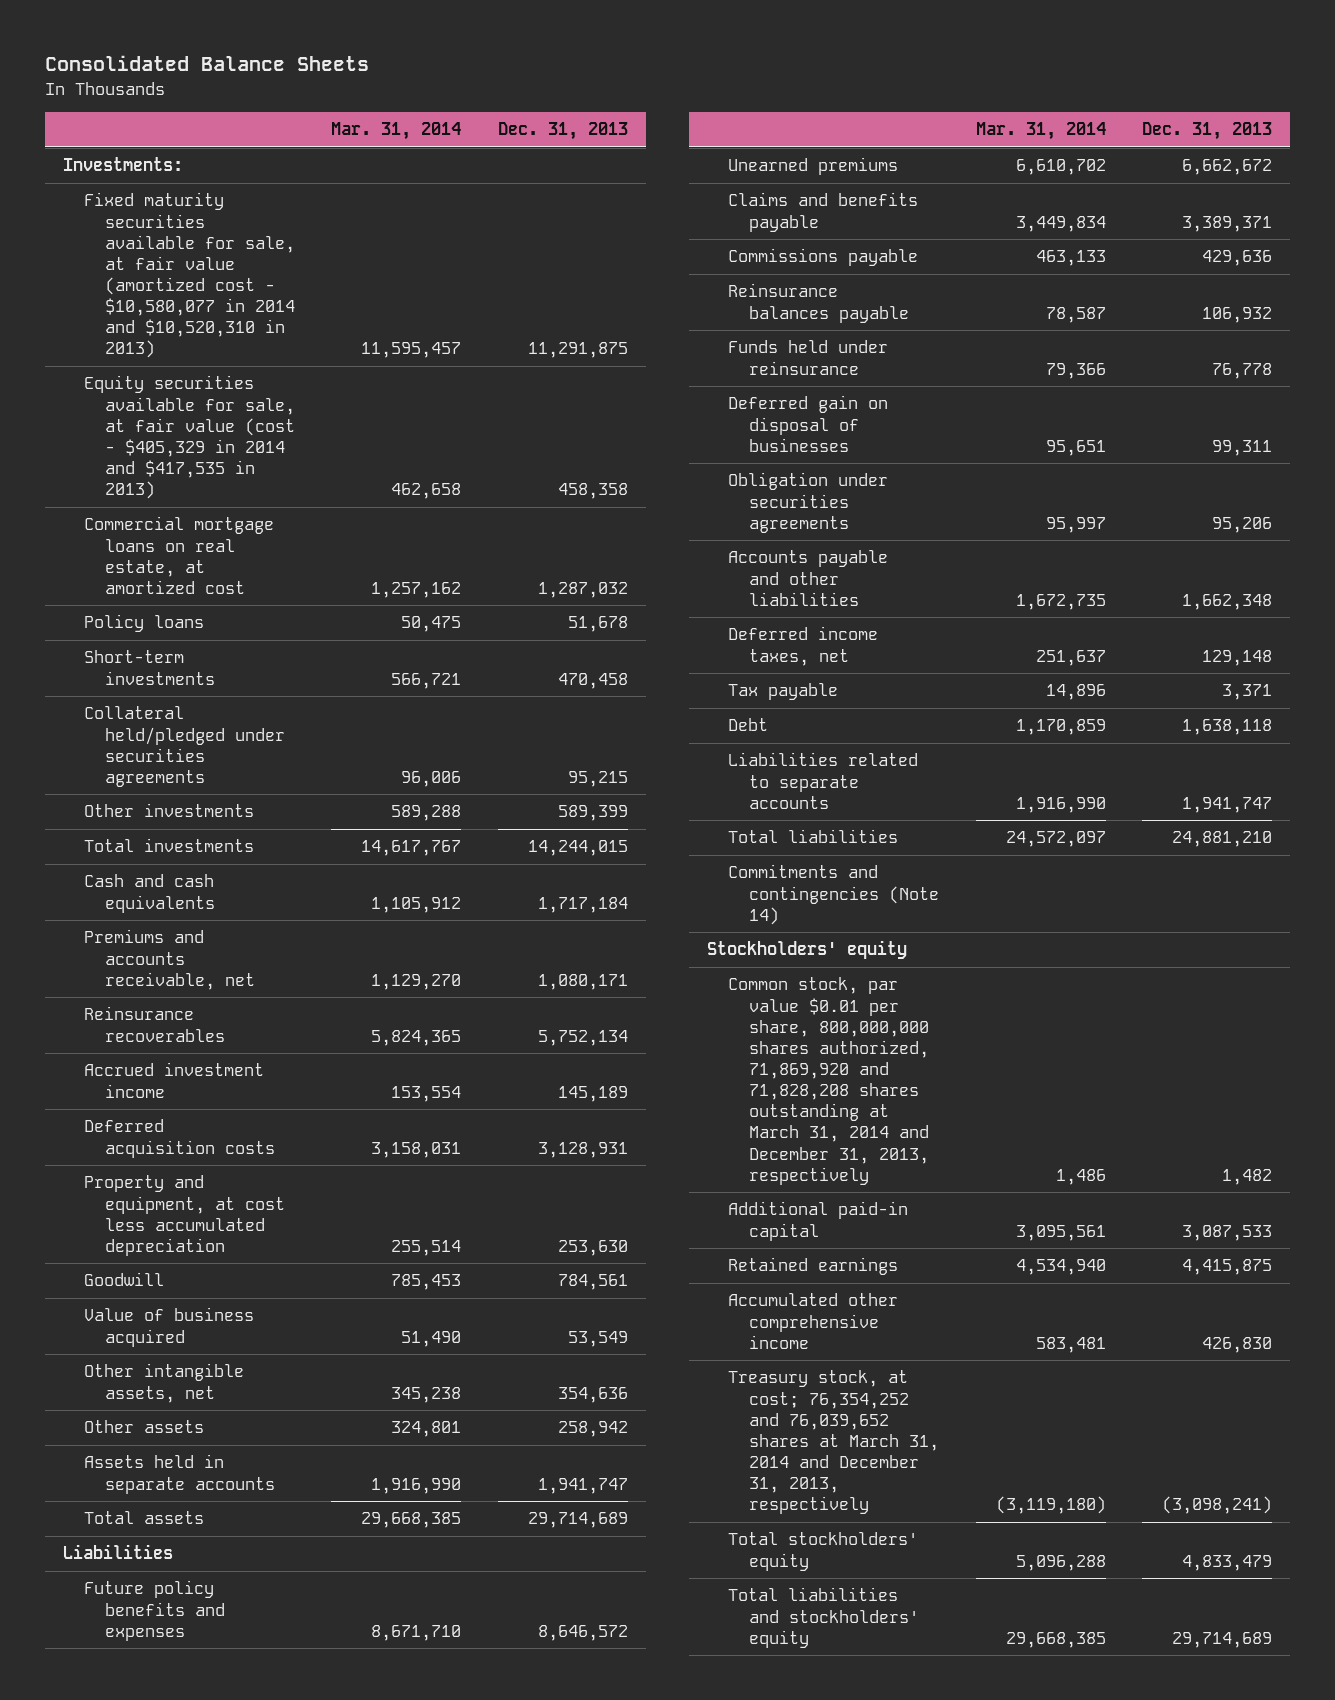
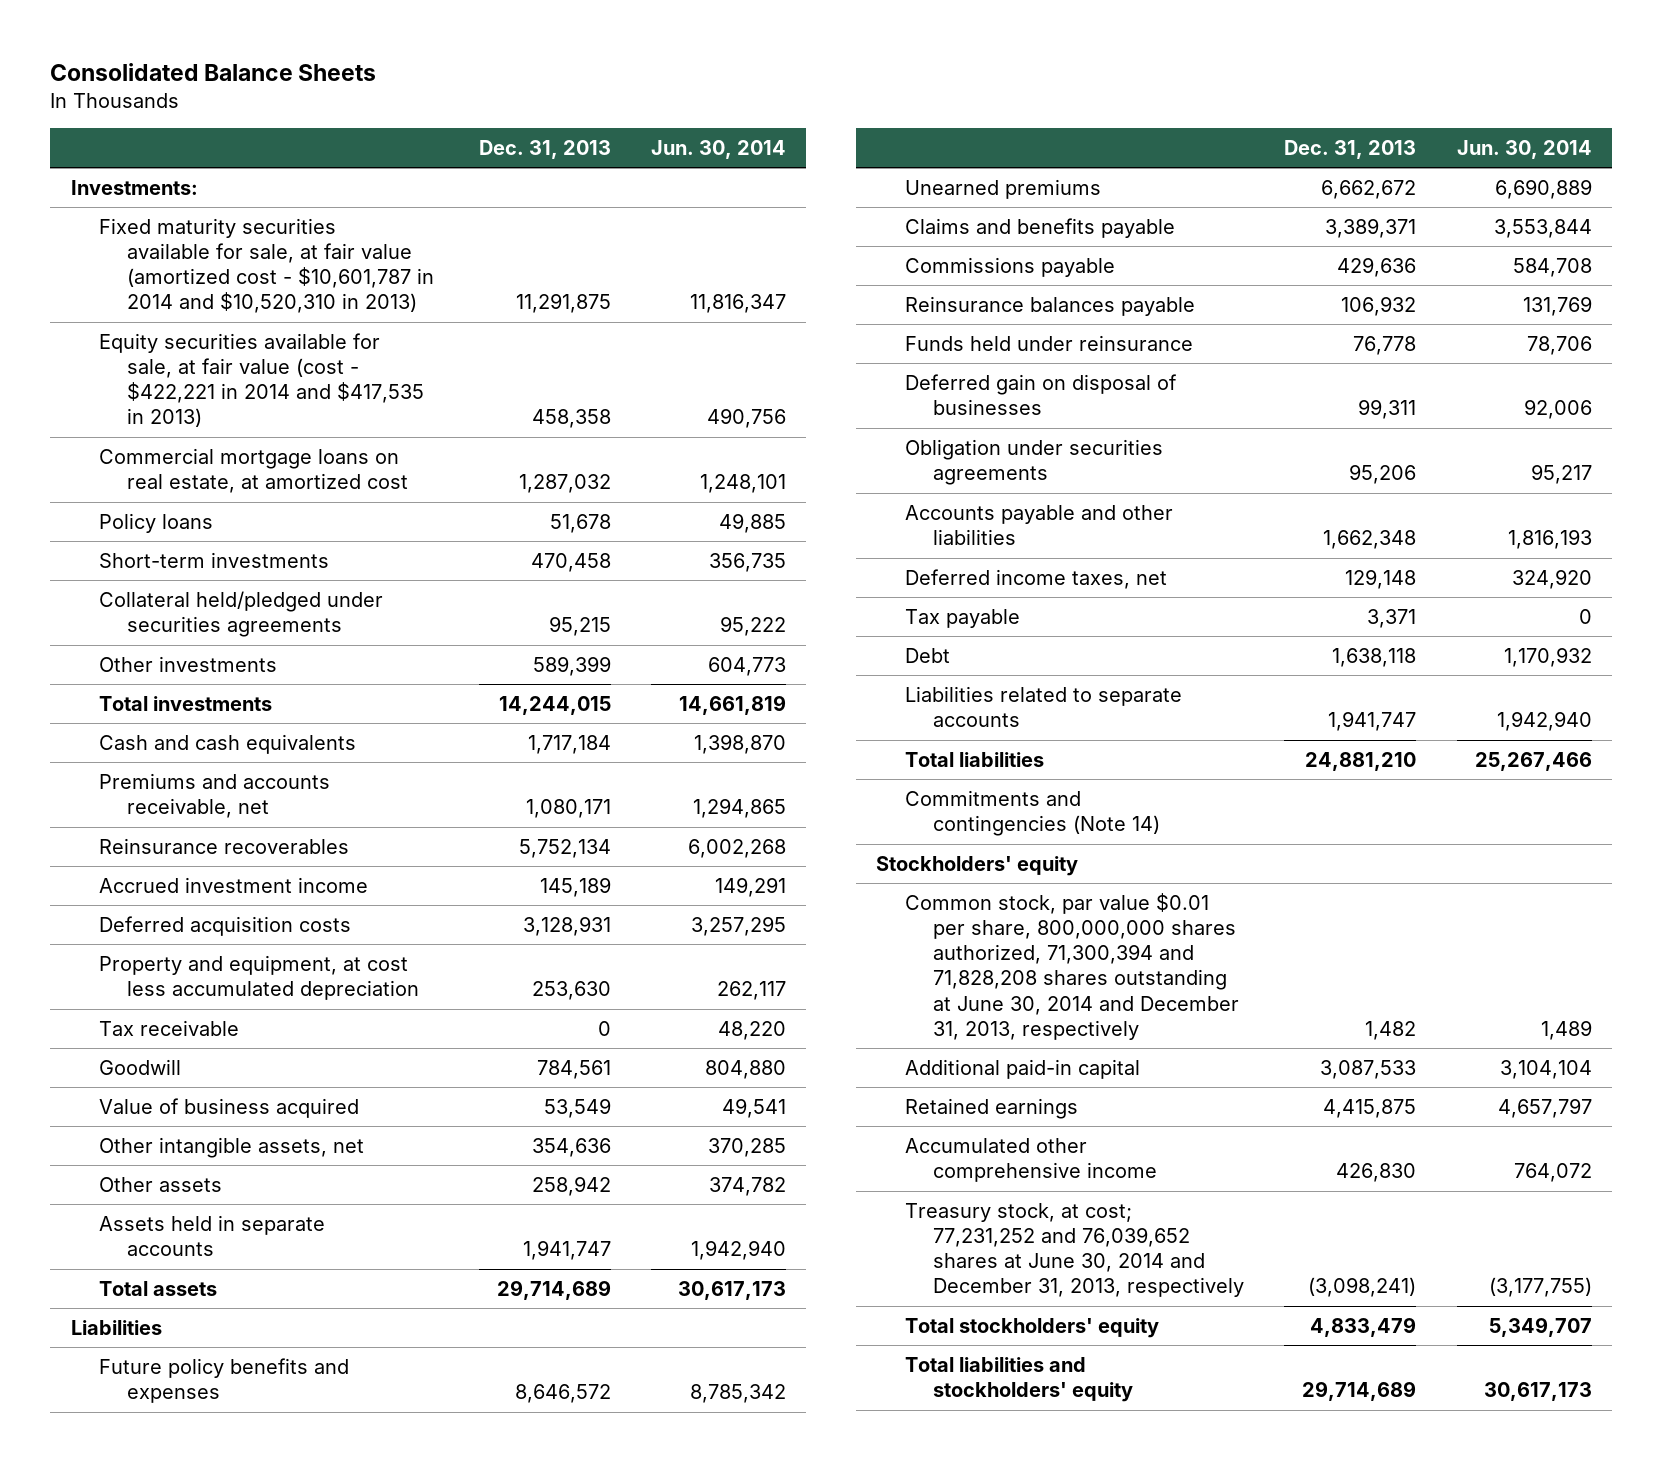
- | Mar. 31, 2014 | Dec. 31, 2013
+ | Dec. 31, 2013 | Jun. 30, 2014
- Fixed maturity securities available for sale, at fair value (amortized cost - $10,580,077 in 2014 and $10,520,310 in 2013) | 11,595,457 | 11,291,875
- Equity securities available for sale, at fair value (cost - $405,329 in 2014 and $417,535 in 2013) | 462,658 | 458,358
+ Fixed maturity securities available for sale, at fair value (amortized cost - $10,601,787 in 2014 and $10,520,310 in 2013) | 11,291,875 | 11,816,347
+ Equity securities available for sale, at fair value (cost - $422,221 in 2014 and $417,535 in 2013) | 458,358 | 490,756
+ Tax receivable | 0 | 48,220
- Common stock, par value $0.01 per share, 800,000,000 shares authorized, 71,869,920 and 71,828,208 shares outstanding at March 31, 2014 and December 31, 2013, respectively | 1,486 | 1,482
+ Common stock, par value $0.01 per share, 800,000,000 shares authorized, 71,300,394 and 71,828,208 shares outstanding at June 30, 2014 and December 31, 2013, respectively | 1,482 | 1,489
- Treasury stock, at cost; 76,354,252 and 76,039,652 shares at March 31, 2014 and December 31, 2013, respectively | (3,119,180) | (3,098,241)
+ Treasury stock, at cost; 77,231,252 and 76,039,652 shares at June 30, 2014 and December 31, 2013, respectively | (3,098,241) | (3,177,755)

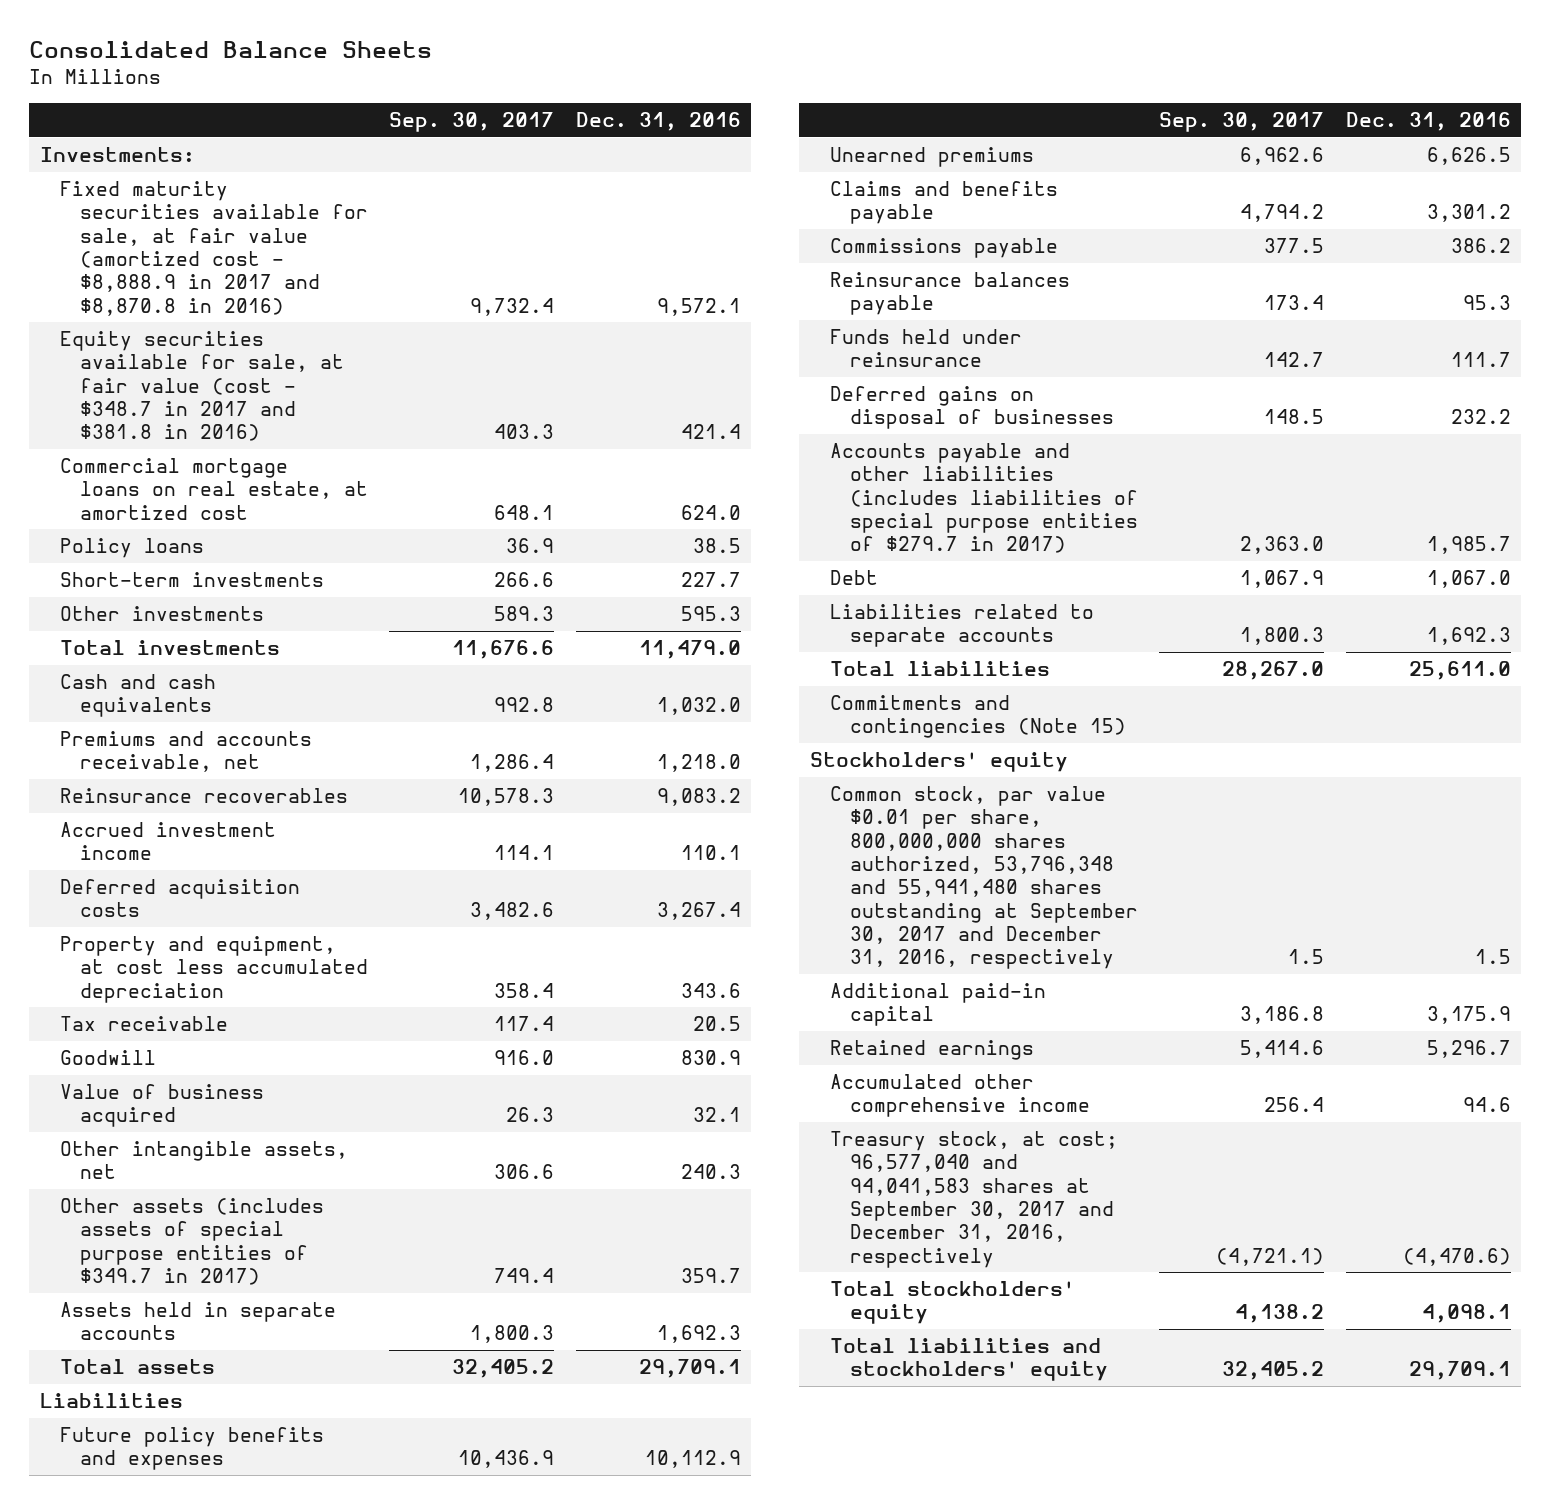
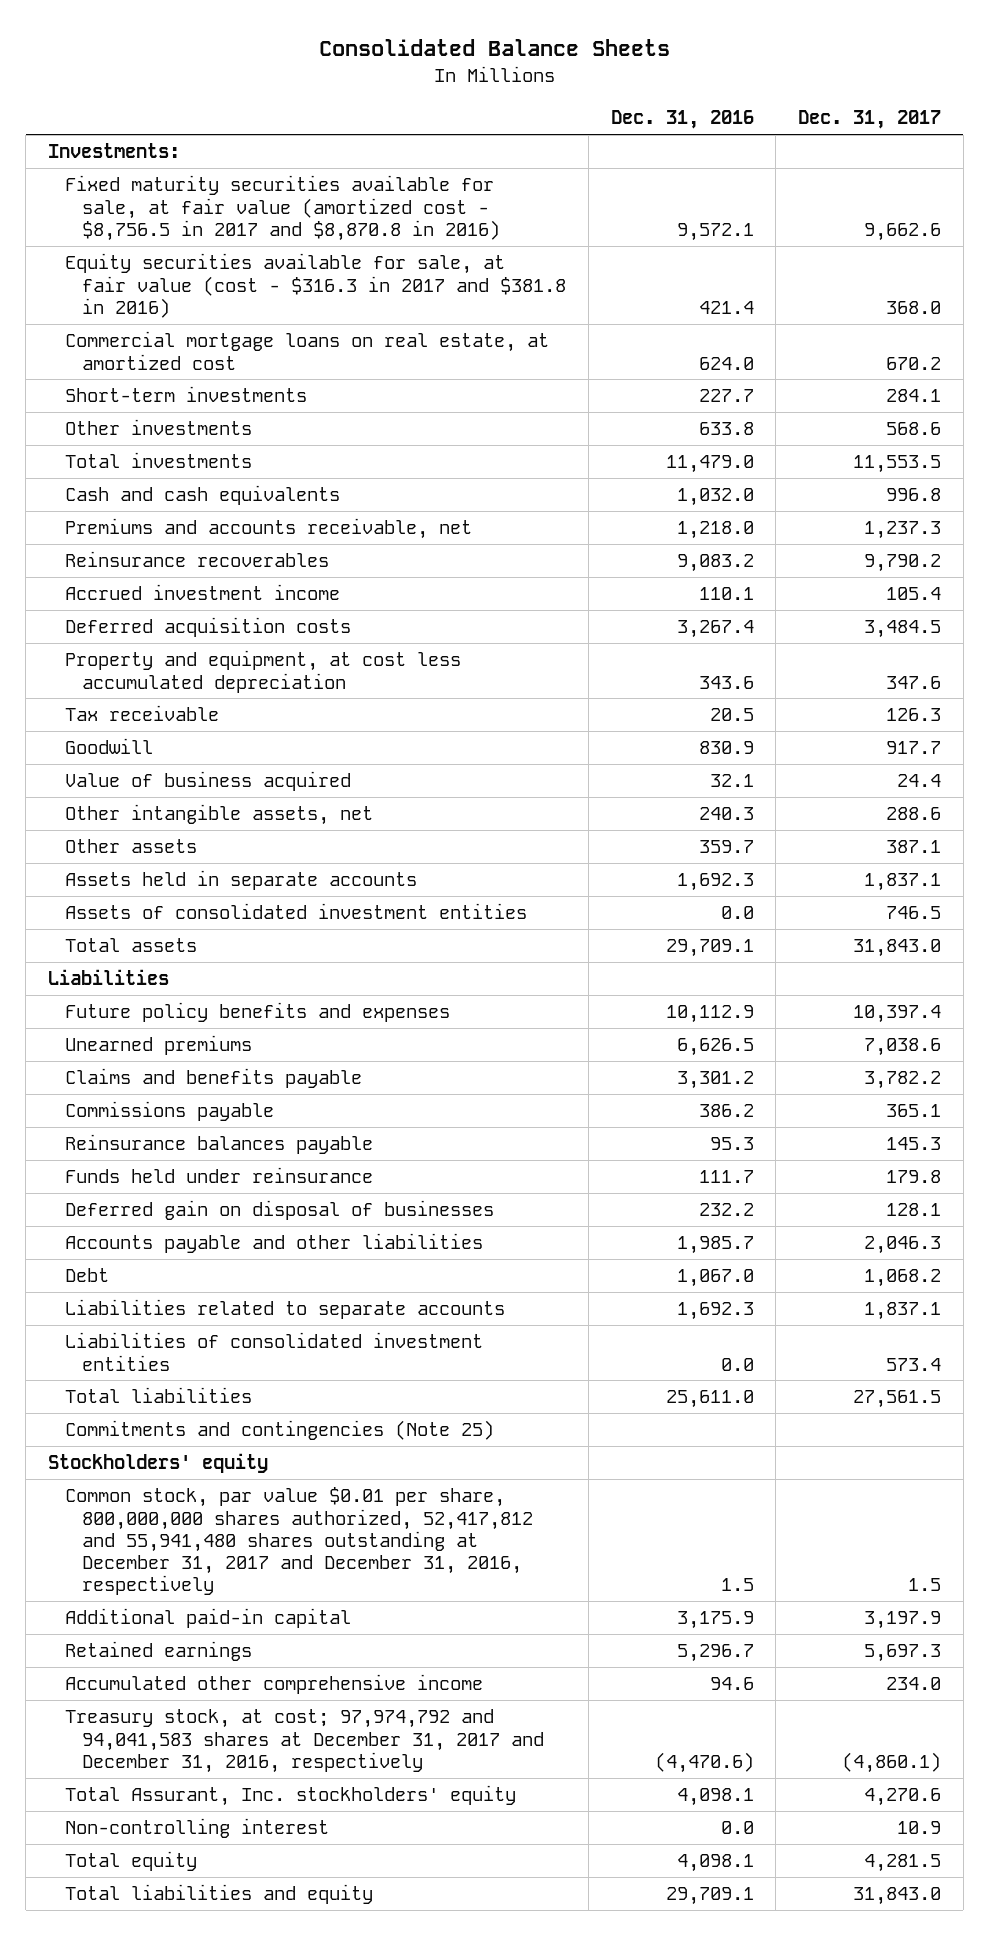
- | Sep. 30, 2017 | Dec. 31, 2016
+ | Dec. 31, 2016 | Dec. 31, 2017
- Fixed maturity securities available for sale, at fair value (amortized cost - $8,888.9 in 2017 and $8,870.8 in 2016) | 9,732.4 | 9,572.1
- Equity securities available for sale, at fair value (cost - $348.7 in 2017 and $381.8 in 2016) | 403.3 | 421.4
+ Fixed maturity securities available for sale, at fair value (amortized cost - $8,756.5 in 2017 and $8,870.8 in 2016) | 9,572.1 | 9,662.6
+ Equity securities available for sale, at fair value (cost - $316.3 in 2017 and $381.8 in 2016) | 421.4 | 368.0
- Policy loans | 36.9 | 38.5
- Other investments | 589.3 | 595.3
+ Other investments | 633.8 | 568.6
- Other assets (includes assets of special purpose entities of $349.7 in 2017) | 749.4 | 359.7
+ Other assets | 359.7 | 387.1
+ Assets of consolidated investment entities | 0.0 | 746.5
- Deferred gains on disposal of businesses | 148.5 | 232.2
- Accounts payable and other liabilities (includes liabilities of special purpose entities of $279.7 in 2017) | 2,363.0 | 1,985.7
+ Deferred gain on disposal of businesses | 232.2 | 128.1
+ Accounts payable and other liabilities | 1,985.7 | 2,046.3
+ Liabilities of consolidated investment entities | 0.0 | 573.4
- Commitments and contingencies (Note 15)
+ Commitments and contingencies (Note 25)
- Common stock, par value $0.01 per share, 800,000,000 shares authorized, 53,796,348 and 55,941,480 shares outstanding at September 30, 2017 and December 31, 2016, respectively | 1.5 | 1.5
+ Common stock, par value $0.01 per share, 800,000,000 shares authorized, 52,417,812 and 55,941,480 shares outstanding at December 31, 2017 and December 31, 2016, respectively | 1.5 | 1.5
- Treasury stock, at cost; 96,577,040 and 94,041,583 shares at September 30, 2017 and December 31, 2016, respectively | (4,721.1) | (4,470.6)
- Total stockholders' equity | 4,138.2 | 4,098.1
- Total liabilities and stockholders' equity | 32,405.2 | 29,709.1
+ Treasury stock, at cost; 97,974,792 and 94,041,583 shares at December 31, 2017 and December 31, 2016, respectively | (4,470.6) | (4,860.1)
+ Total Assurant, Inc. stockholders' equity | 4,098.1 | 4,270.6
+ Non-controlling interest | 0.0 | 10.9
+ Total equity | 4,098.1 | 4,281.5
+ Total liabilities and equity | 29,709.1 | 31,843.0

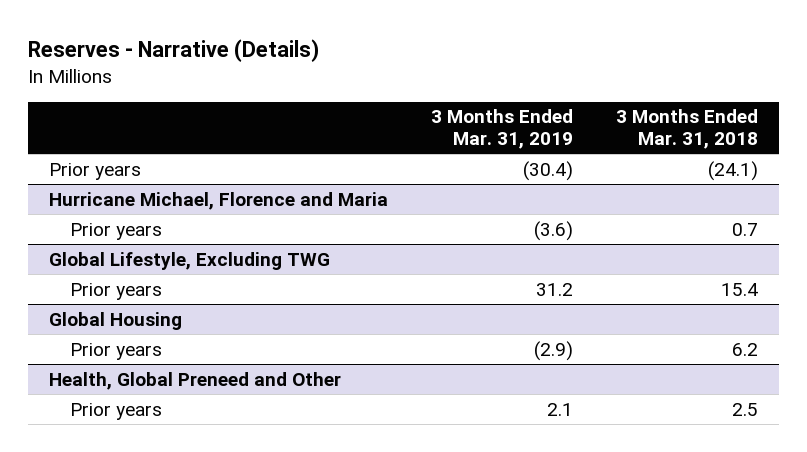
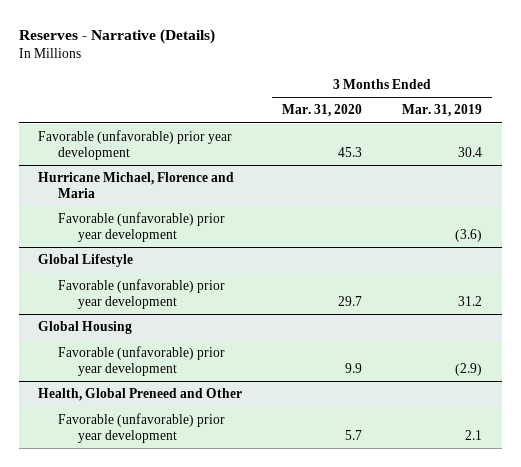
- | 3 Months Ended Mar. 31, 2019 | 3 Months Ended Mar. 31, 2018
+ | 3 Months Ended Mar. 31, 2020 | 3 Months Ended Mar. 31, 2019
- Prior years | (30.4) | (24.1)
+ Favorable (unfavorable) prior year development | 45.3 | 30.4
@ Hurricane Michael, Florence and Maria
- Prior years | (3.6) | 0.7
- Global Lifestyle, Excluding TWG
- Prior years | 31.2 | 15.4
@ Hurricane Michael, Florence and Maria
+ Favorable (unfavorable) prior year development | | (3.6)
+ Global Lifestyle
+ Favorable (unfavorable) prior year development | 29.7 | 31.2
@ Global Housing
- Prior years | (2.9) | 6.2
+ Favorable (unfavorable) prior year development | 9.9 | (2.9)
@ Health, Global Preneed and Other
- Prior years | 2.1 | 2.5
+ Favorable (unfavorable) prior year development | 5.7 | 2.1

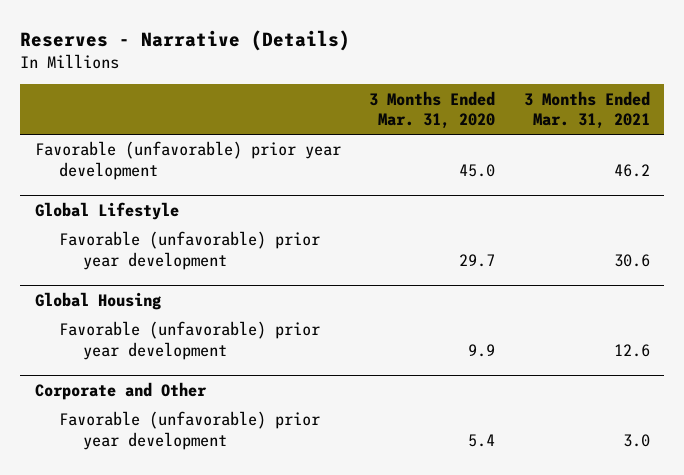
- | 3 Months Ended Mar. 31, 2020 | 3 Months Ended Mar. 31, 2019
+ | 3 Months Ended Mar. 31, 2020 | 3 Months Ended Mar. 31, 2021
- Favorable (unfavorable) prior year development | 45.3 | 30.4
- Hurricane Michael, Florence and Maria
- Favorable (unfavorable) prior year development | | (3.6)
+ Favorable (unfavorable) prior year development | 45.0 | 46.2
- Health, Global Preneed and Other
- Favorable (unfavorable) prior year development | 5.7 | 2.1
+ Corporate and Other
+ Favorable (unfavorable) prior year development | 5.4 | 3.0

